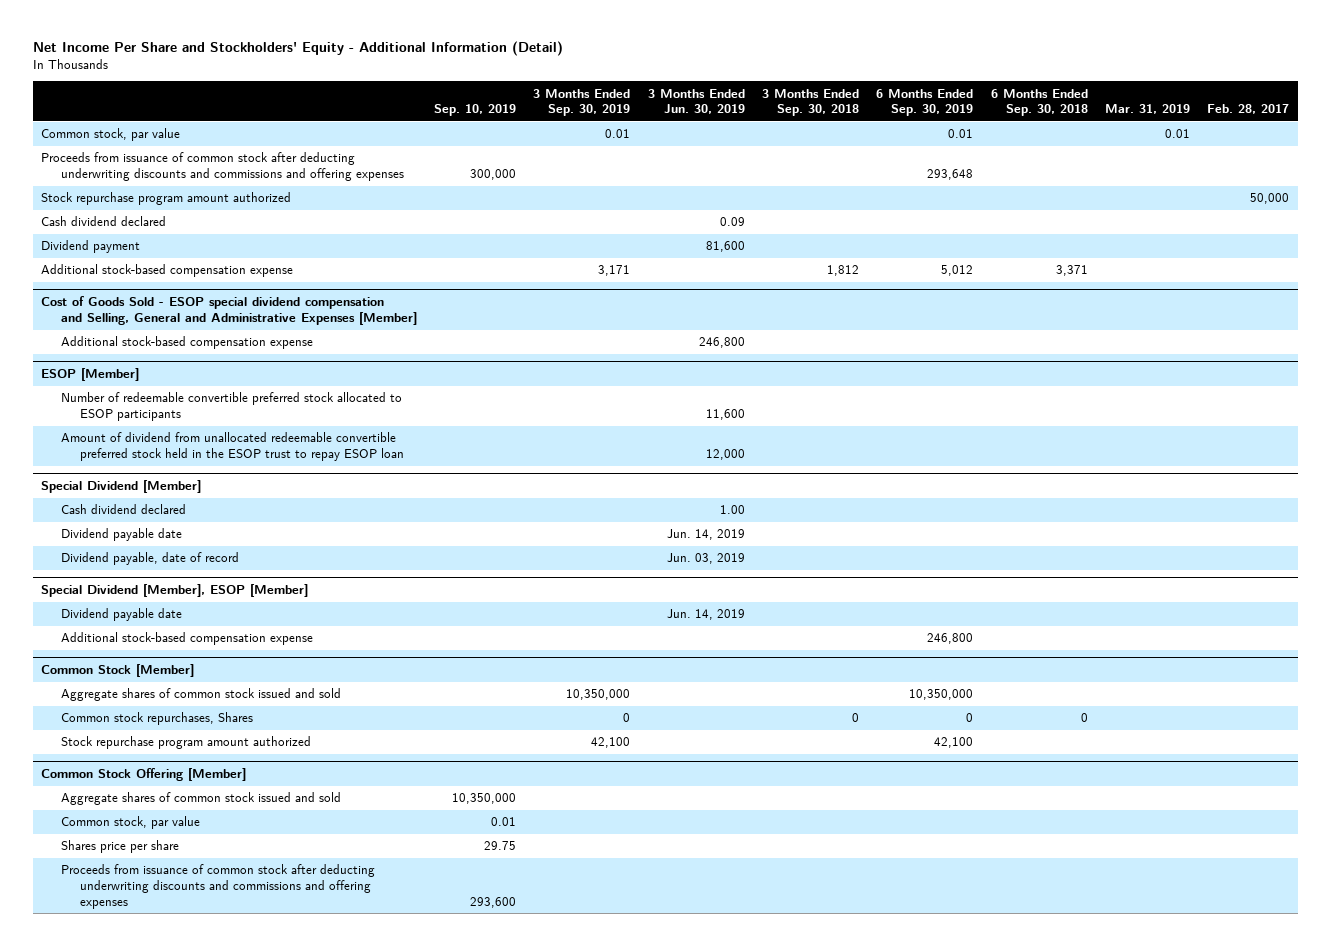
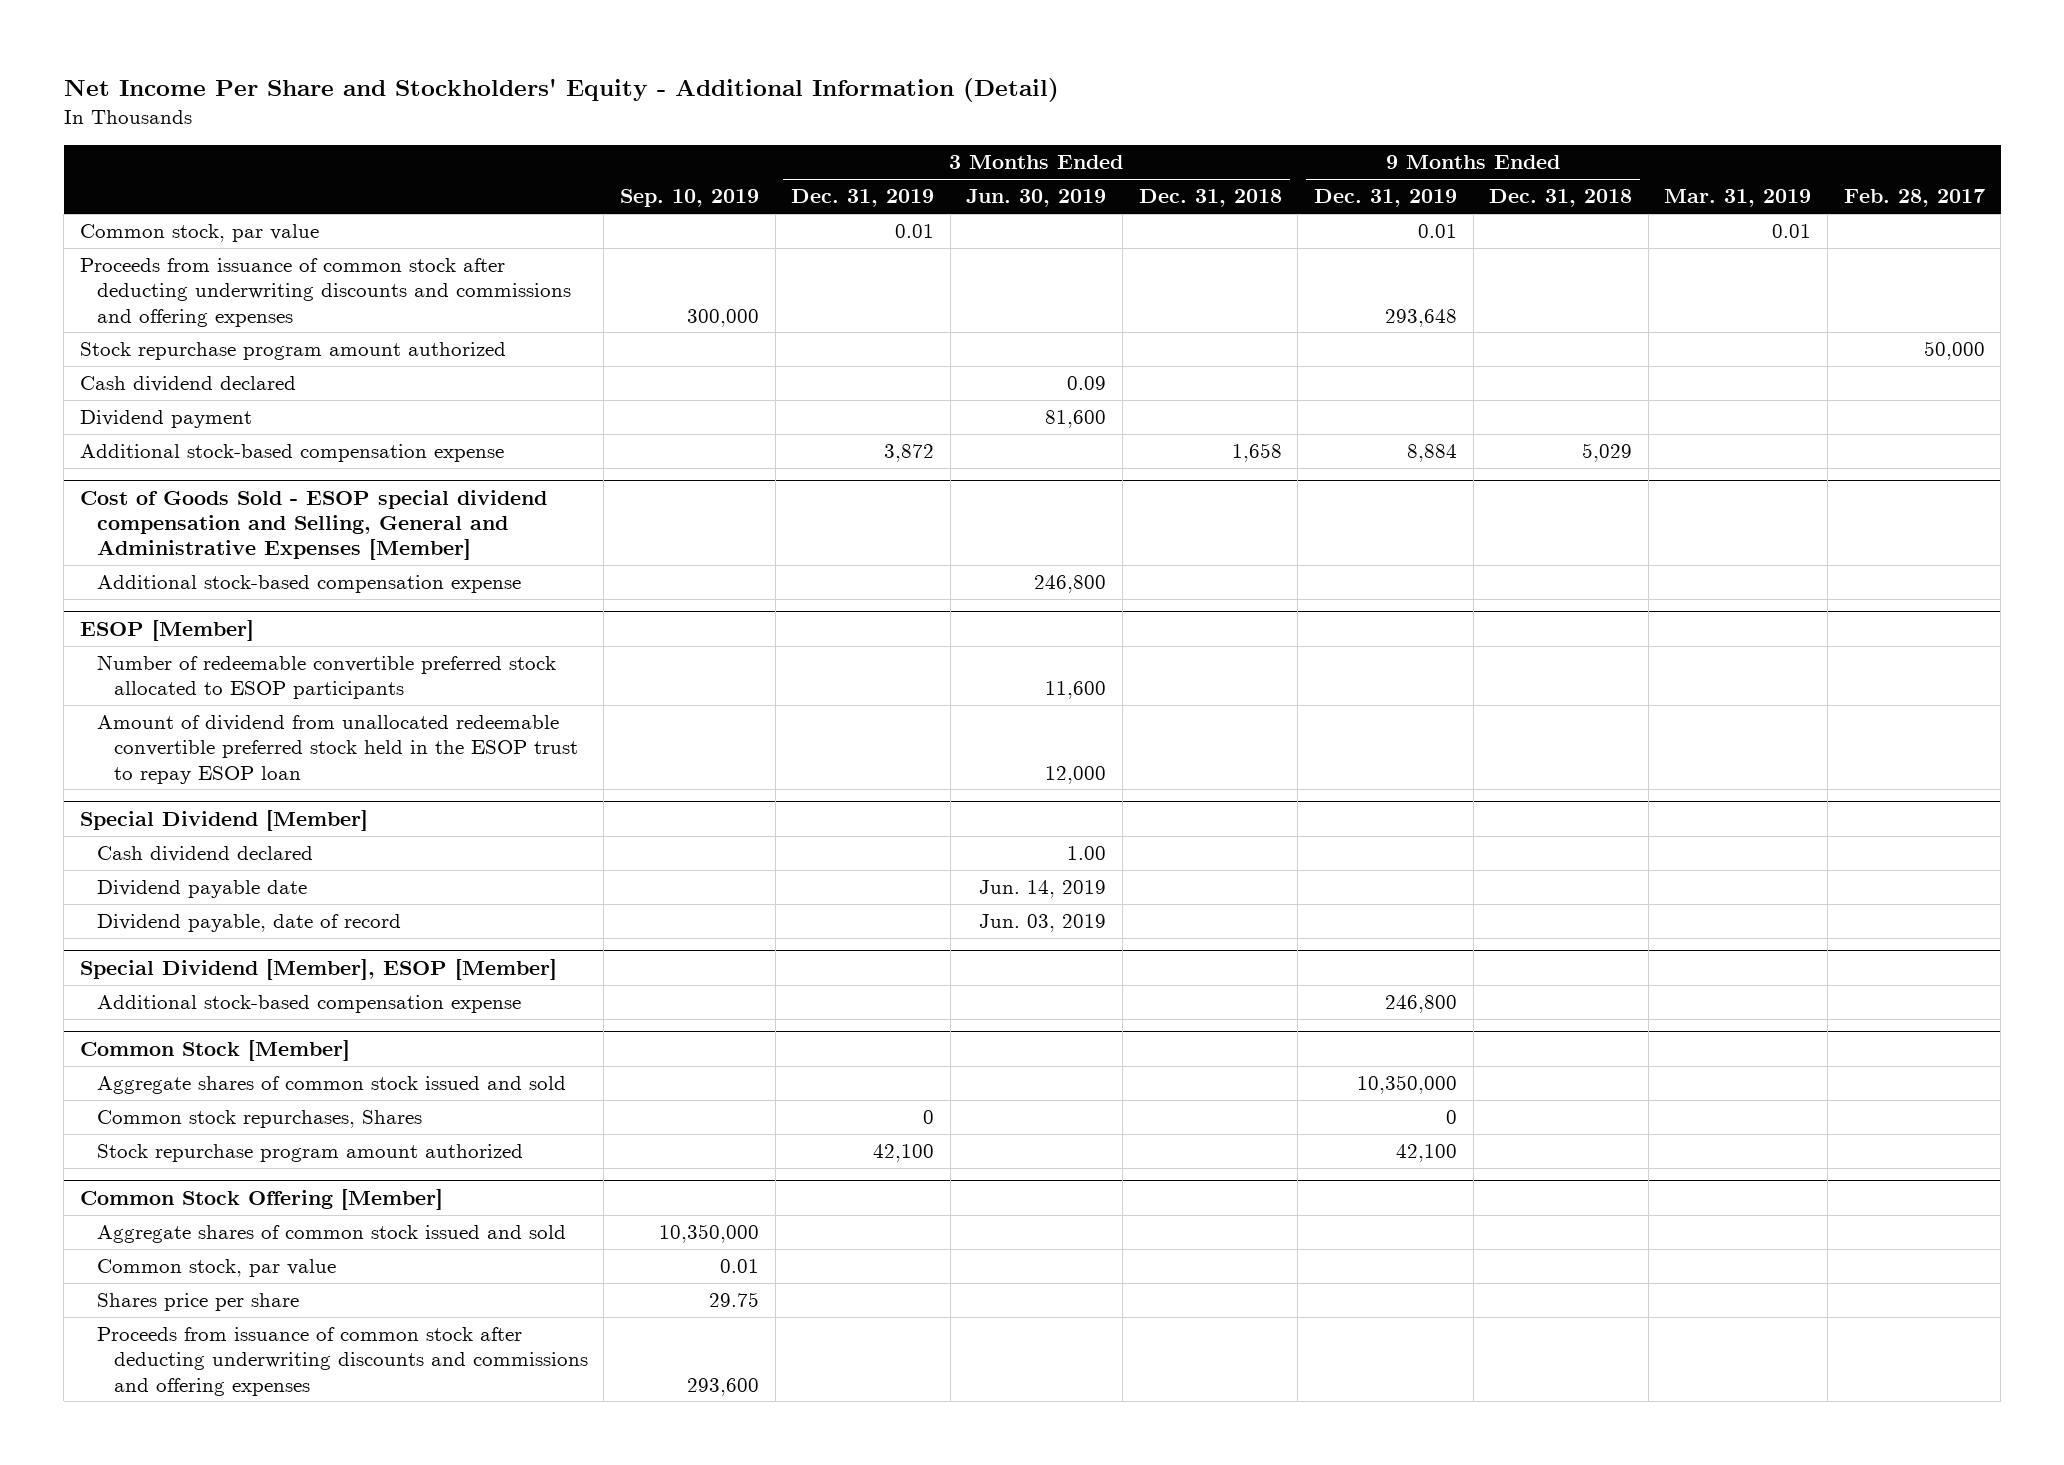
- | Sep. 10, 2019 | 3 Months Ended Sep. 30, 2019 | 3 Months Ended Jun. 30, 2019 | 3 Months Ended Sep. 30, 2018 | 6 Months Ended Sep. 30, 2019 | 6 Months Ended Sep. 30, 2018 | Mar. 31, 2019 | Feb. 28, 2017
+ | Sep. 10, 2019 | 3 Months Ended Dec. 31, 2019 | 3 Months Ended Jun. 30, 2019 | 3 Months Ended Dec. 31, 2018 | 9 Months Ended Dec. 31, 2019 | 9 Months Ended Dec. 31, 2018 | Mar. 31, 2019 | Feb. 28, 2017
@ Special Dividend [Member], ESOP [Member]
- Dividend payable date | | | Jun. 14, 2019 | | | | |

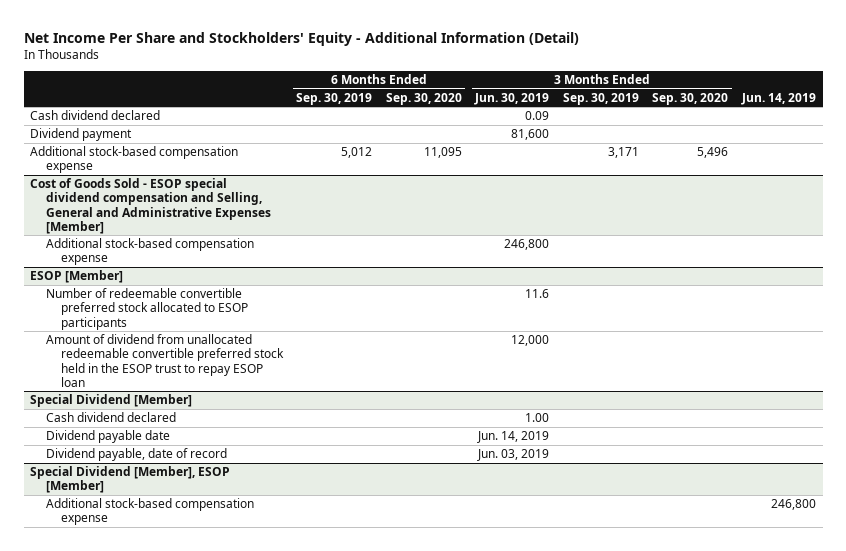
- | Sep. 10, 2019 | 3 Months Ended Dec. 31, 2019 | 3 Months Ended Jun. 30, 2019 | 3 Months Ended Dec. 31, 2018 | 9 Months Ended Dec. 31, 2019 | 9 Months Ended Dec. 31, 2018 | Mar. 31, 2019 | Feb. 28, 2017
+ | 6 Months Ended Sep. 30, 2019 | 6 Months Ended Sep. 30, 2020 | 3 Months Ended Jun. 30, 2019 | 3 Months Ended Sep. 30, 2019 | 3 Months Ended Sep. 30, 2020 | Jun. 14, 2019
- Common stock, par value | | 0.01 | | | 0.01 | | 0.01 |
- Proceeds from issuance of common stock after deducting underwriting discounts and commissions and offering expenses | 300,000 | | | | 293,648 | | |
- Stock repurchase program amount authorized | | | | | | | | 50,000
@ ESOP [Member]
- Number of redeemable convertible preferred stock allocated to ESOP participants | | | 11,600 | | | | |
+ Number of redeemable convertible preferred stock allocated to ESOP participants | | | 11.6 | | |
- Common Stock [Member]
- Aggregate shares of common stock issued and sold | | | | | 10,350,000 | | |
- Common stock repurchases, Shares | | 0 | | | 0 | | |
- Stock repurchase program amount authorized | | 42,100 | | | 42,100 | | |
- Common Stock Offering [Member]
- Aggregate shares of common stock issued and sold | 10,350,000 | | | | | | |
- Common stock, par value | 0.01 | | | | | | |
- Shares price per share | 29.75 | | | | | | |
- Proceeds from issuance of common stock after deducting underwriting discounts and commissions and offering expenses | 293,600 | | | | | | |

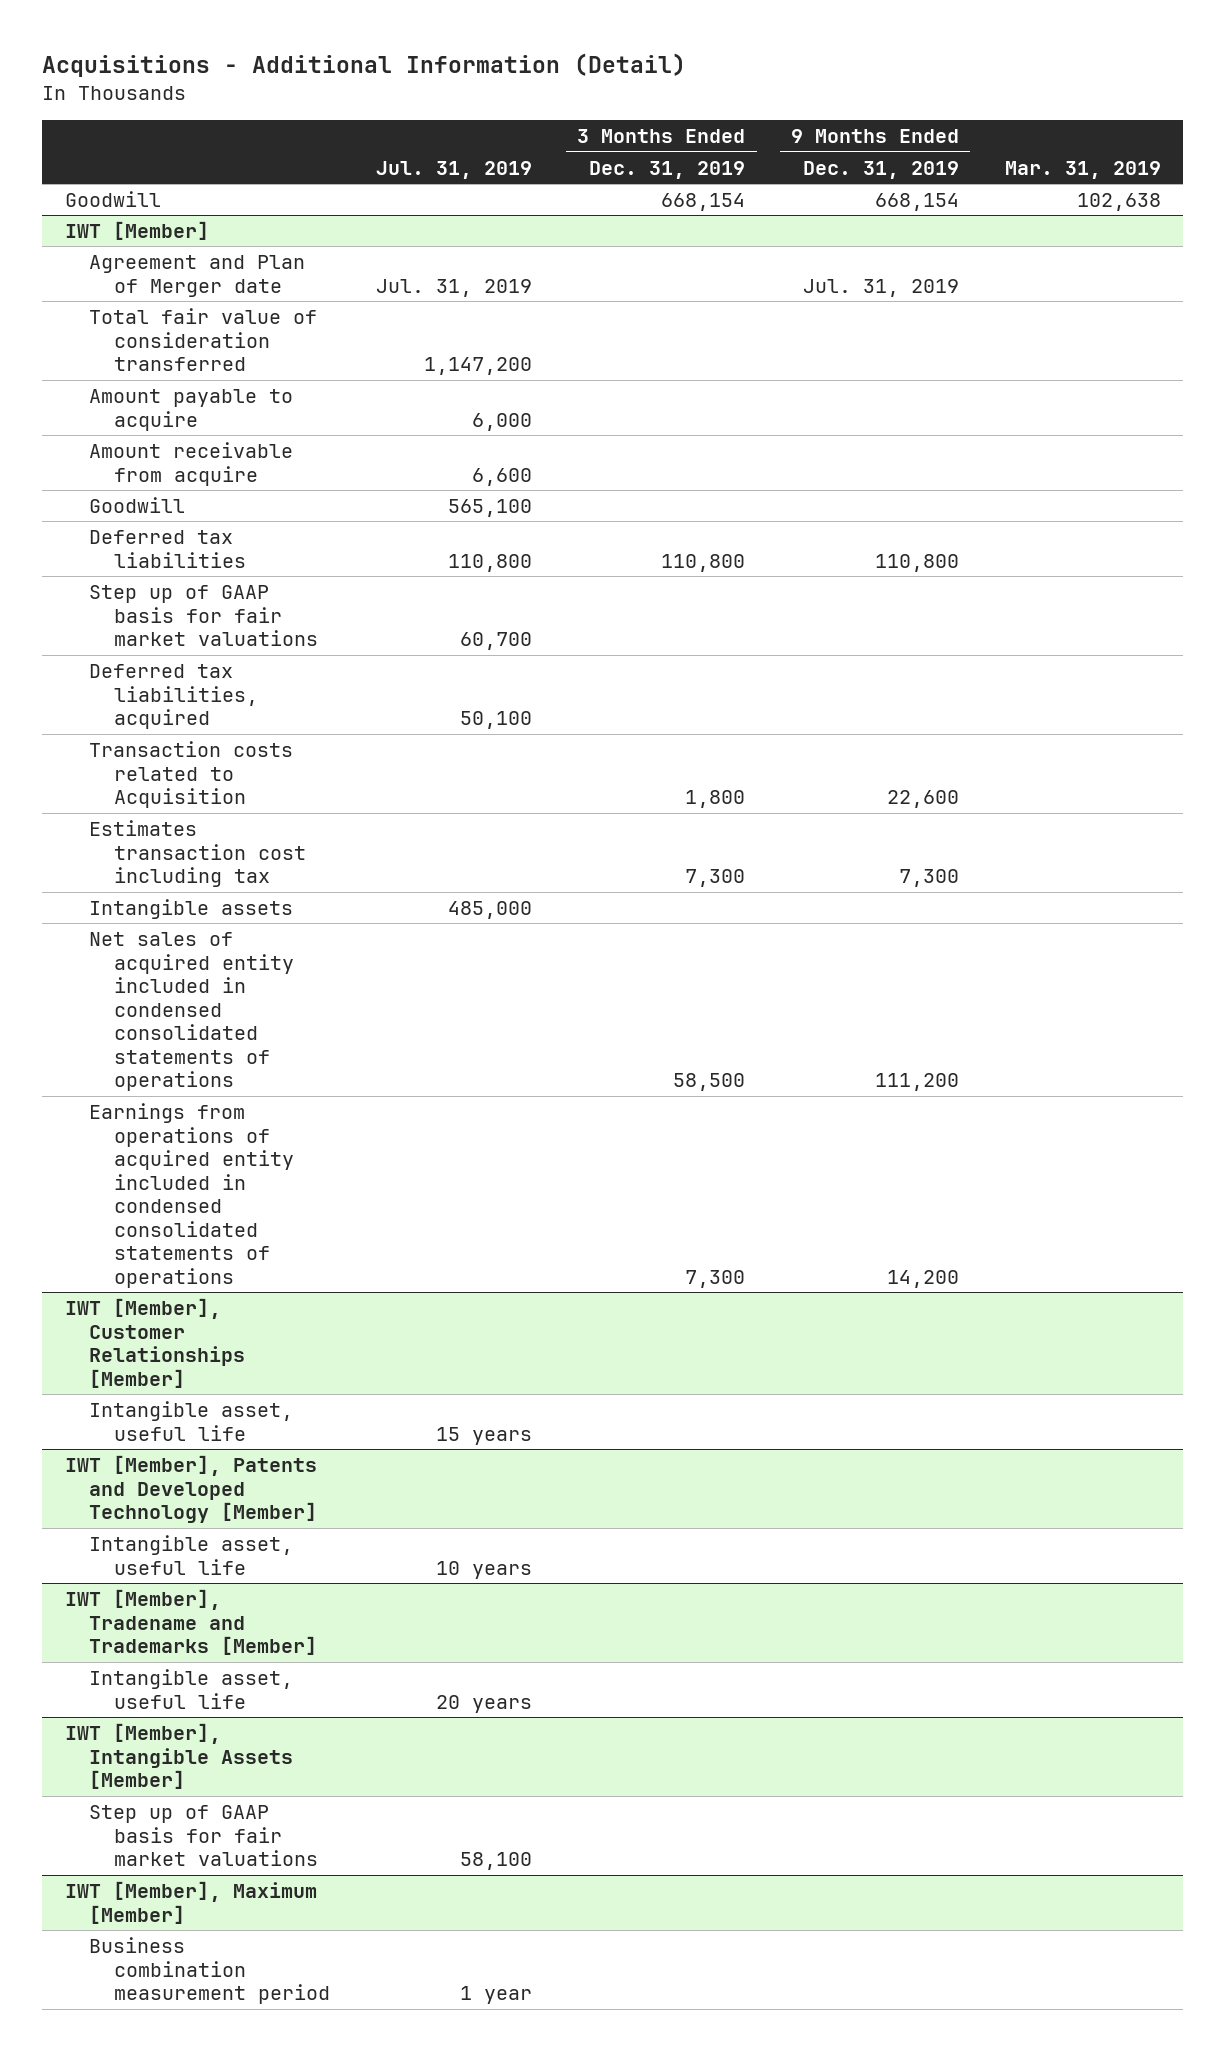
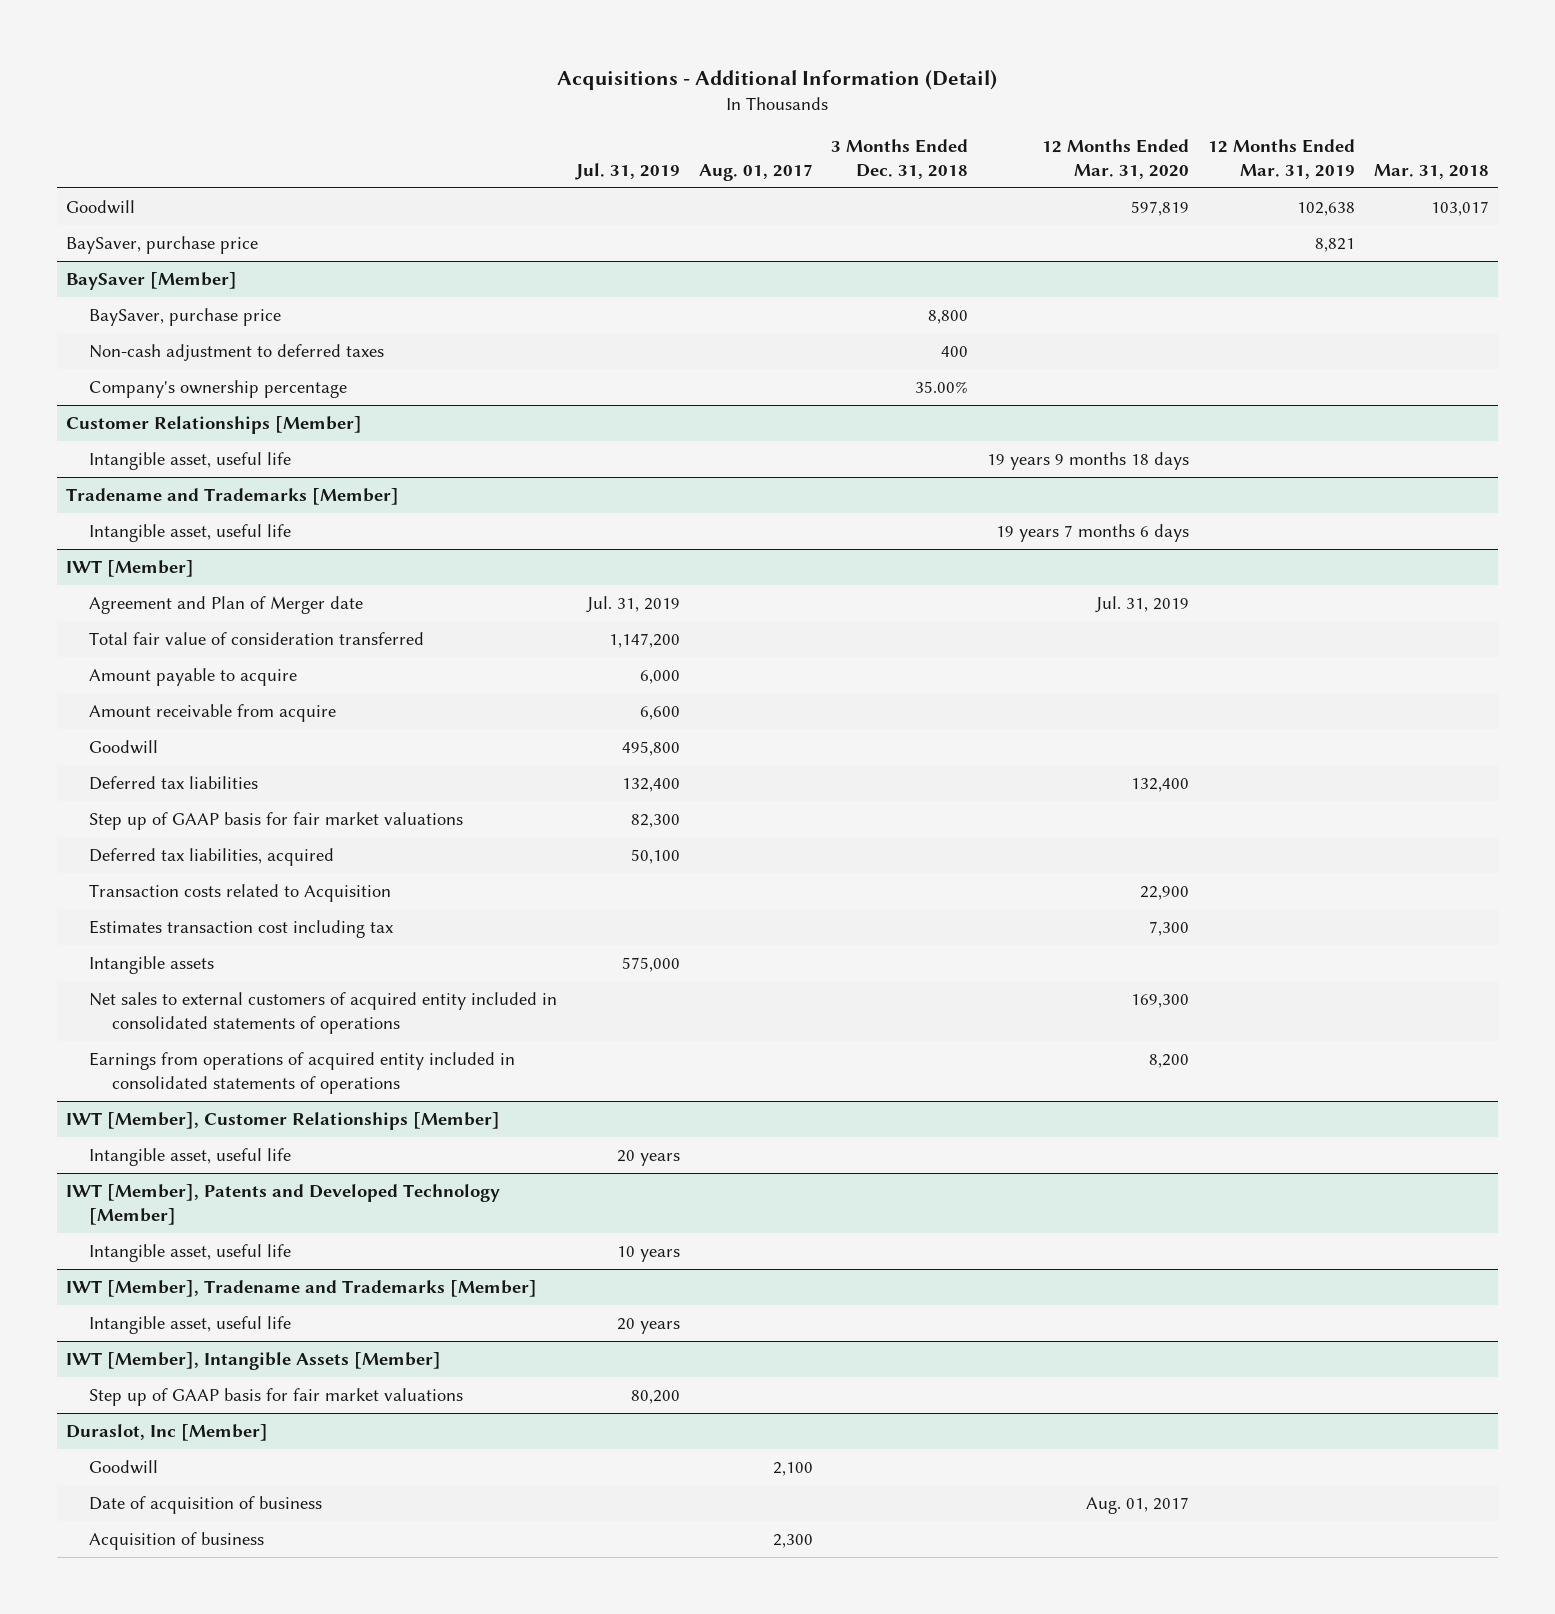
- | Jul. 31, 2019 | 3 Months Ended Dec. 31, 2019 | 9 Months Ended Dec. 31, 2019 | Mar. 31, 2019
+ | Jul. 31, 2019 | Aug. 01, 2017 | 3 Months Ended Dec. 31, 2018 | 12 Months Ended Mar. 31, 2020 | 12 Months Ended Mar. 31, 2019 | Mar. 31, 2018
+ BaySaver, purchase price | | | | | 8,821 |
+ BaySaver [Member]
+ BaySaver, purchase price | | | 8,800 | | |
+ Non-cash adjustment to deferred taxes | | | 400 | | |
+ Company's ownership percentage | | | 35.00% | | |
+ Customer Relationships [Member]
+ Intangible asset, useful life | | | | 19 years 9 months 18 days | |
+ Tradename and Trademarks [Member]
+ Intangible asset, useful life | | | | 19 years 7 months 6 days | |
@ IWT [Member]
- Goodwill | 565,100 | | |
- Deferred tax liabilities | 110,800 | 110,800 | 110,800 |
- Step up of GAAP basis for fair market valuations | 60,700 | | |
+ Goodwill | 495,800 | | | | |
+ Deferred tax liabilities | 132,400 | | | 132,400 | |
+ Step up of GAAP basis for fair market valuations | 82,300 | | | | |
- Intangible assets | 485,000 | | |
- Net sales of acquired entity included in condensed consolidated statements of operations | | 58,500 | 111,200 |
- Earnings from operations of acquired entity included in condensed consolidated statements of operations | | 7,300 | 14,200 |
+ Intangible assets | 575,000 | | | | |
+ Net sales to external customers of acquired entity included in consolidated statements of operations | | | | 169,300 | |
+ Earnings from operations of acquired entity included in consolidated statements of operations | | | | 8,200 | |
@ IWT [Member], Customer Relationships [Member]
- Intangible asset, useful life | 15 years | | |
+ Intangible asset, useful life | 20 years | | | | |
@ IWT [Member], Intangible Assets [Member]
- Step up of GAAP basis for fair market valuations | 58,100 | | |
- IWT [Member], Maximum [Member]
- Business combination measurement period | 1 year | | |
@ IWT [Member], Intangible Assets [Member]
+ Step up of GAAP basis for fair market valuations | 80,200 | | | | |
+ Duraslot, Inc [Member]
+ Goodwill | | 2,100 | | | |
+ Date of acquisition of business | | | | Aug. 01, 2017 | |
+ Acquisition of business | | 2,300 | | | |

